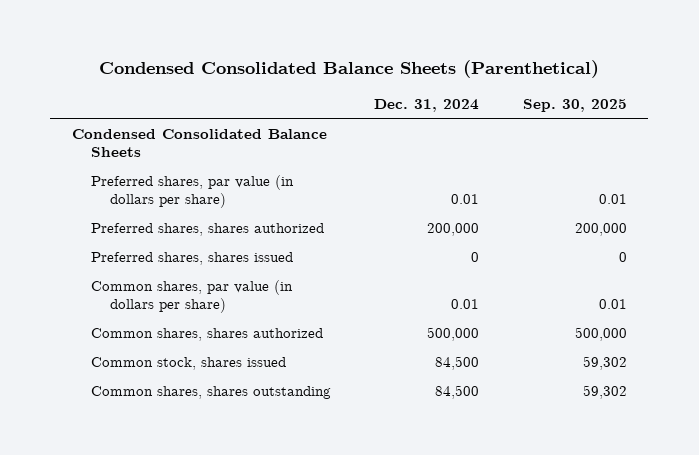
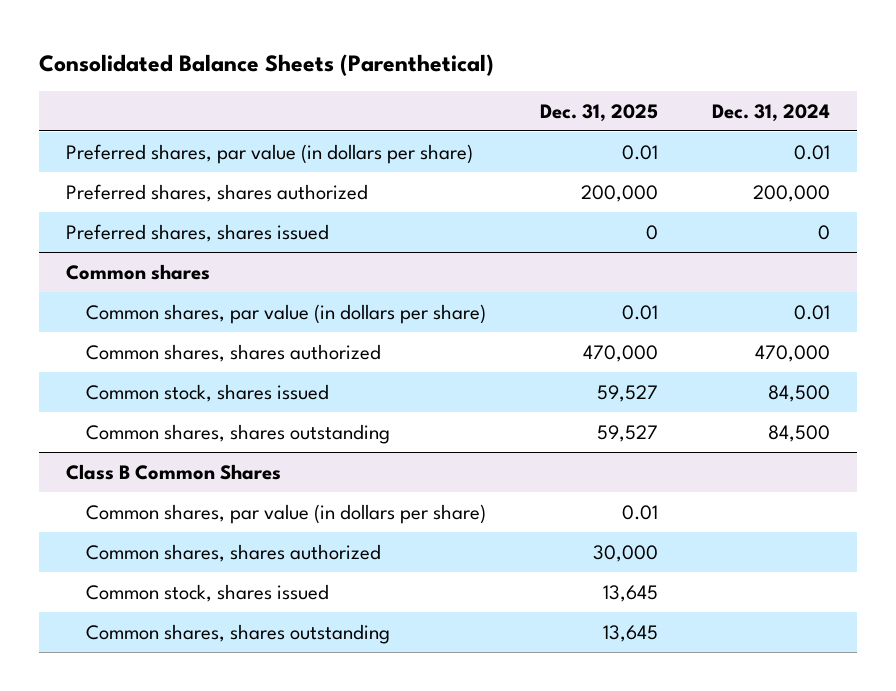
- Condensed Consolidated Balance Sheets (Parenthetical)
+ Consolidated Balance Sheets (Parenthetical)
- | Dec. 31, 2024 | Sep. 30, 2025
+ | Dec. 31, 2025 | Dec. 31, 2024
- Condensed Consolidated Balance Sheets
+ Common shares
- Common shares, shares authorized | 500,000 | 500,000
+ Common shares, shares authorized | 470,000 | 470,000
+ Class B Common Shares
+ Common shares, par value (in dollars per share) | 0.01 |
+ Common shares, shares authorized | 30,000 |
+ Common stock, shares issued | 13,645 |
+ Common shares, shares outstanding | 13,645 |

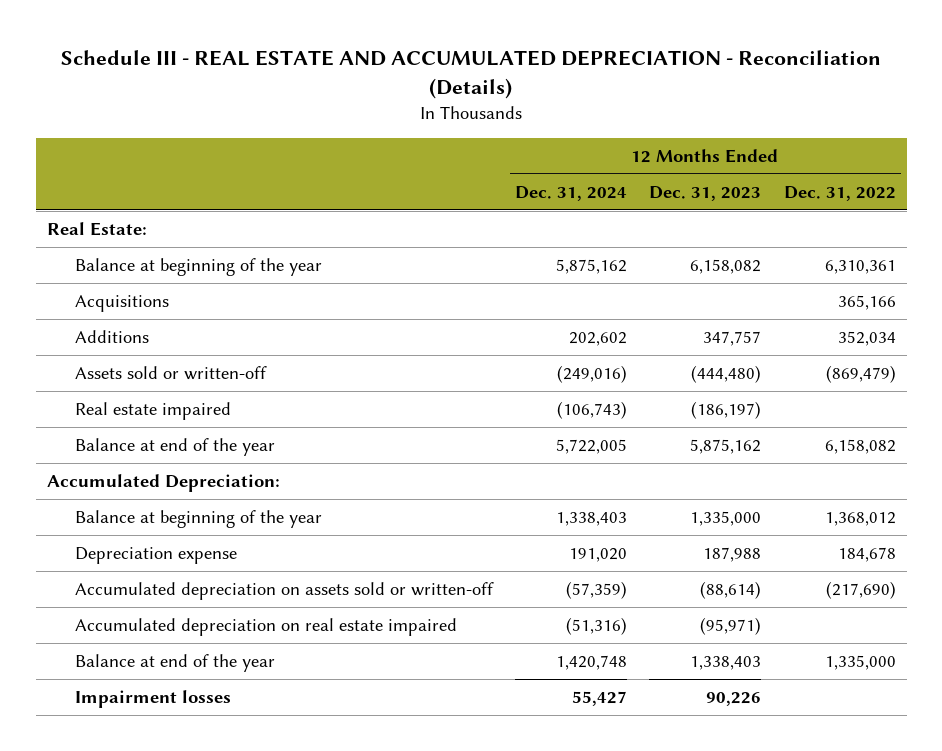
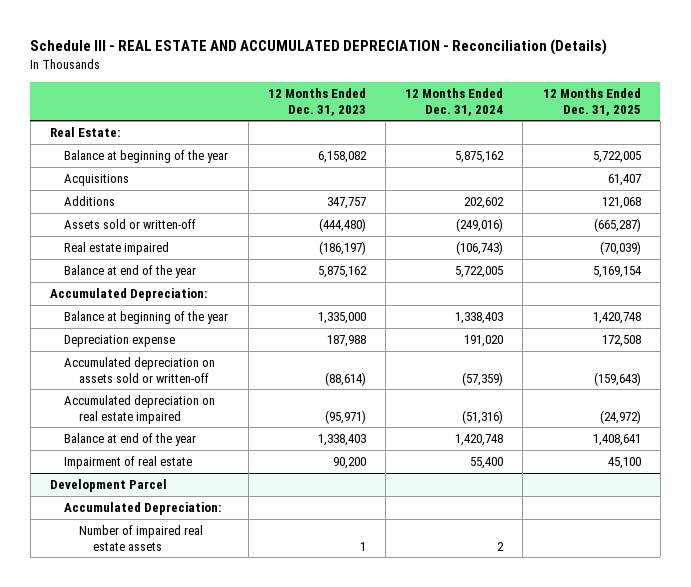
- | 12 Months Ended Dec. 31, 2024 | 12 Months Ended Dec. 31, 2023 | 12 Months Ended Dec. 31, 2022
+ | 12 Months Ended Dec. 31, 2023 | 12 Months Ended Dec. 31, 2024 | 12 Months Ended Dec. 31, 2025
- Impairment losses | 55,427 | 90,226 |
+ Impairment of real estate | 90,200 | 55,400 | 45,100
+ Development Parcel
+ Accumulated Depreciation:
+ Number of impaired real estate assets | 1 | 2 |

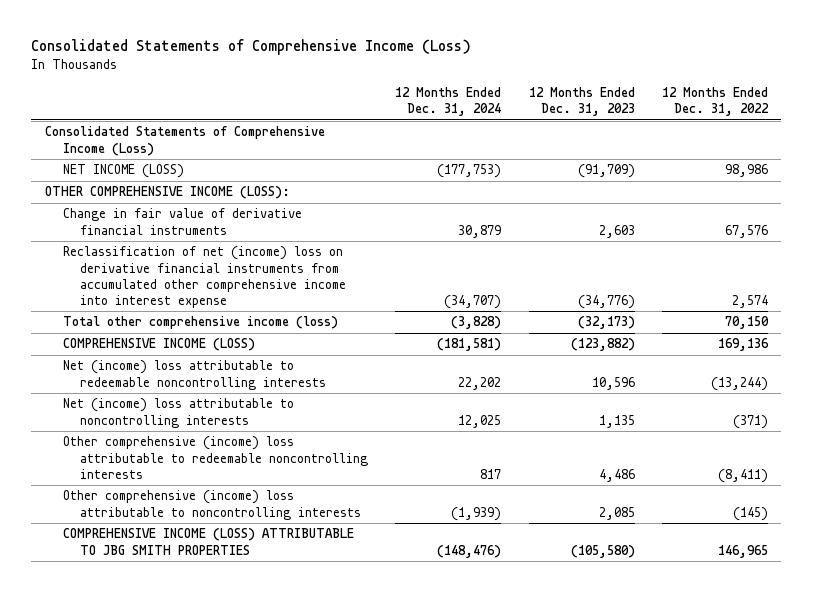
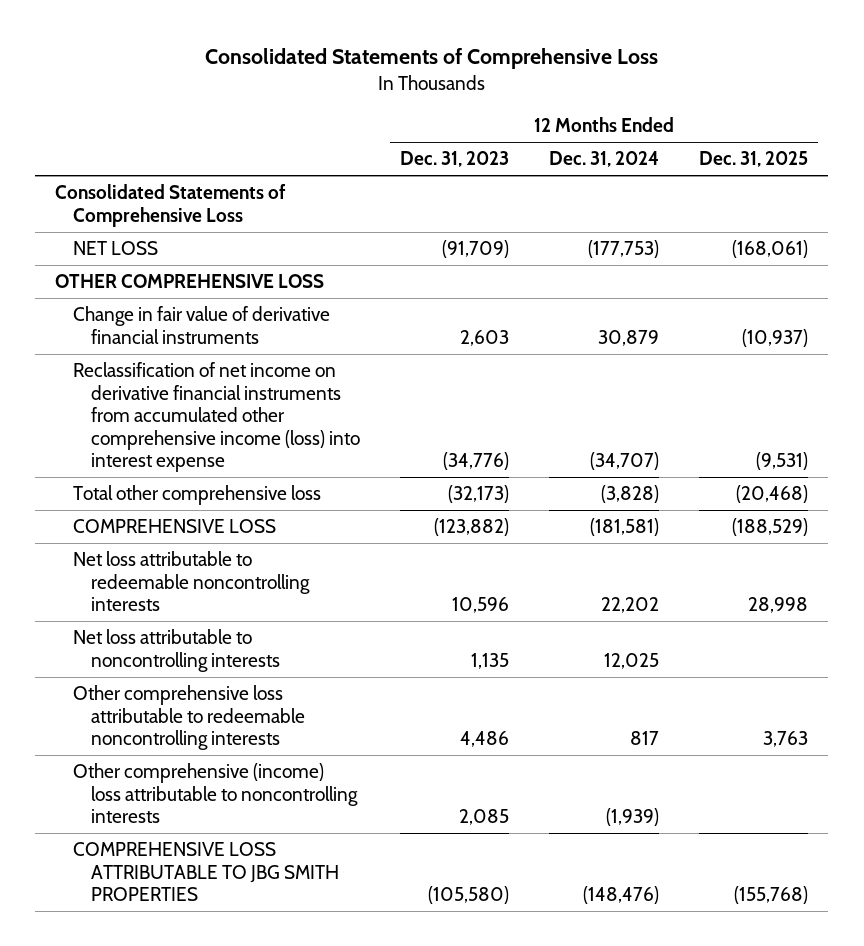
- Consolidated Statements of Comprehensive Income (Loss)
+ Consolidated Statements of Comprehensive Loss
- | 12 Months Ended Dec. 31, 2024 | 12 Months Ended Dec. 31, 2023 | 12 Months Ended Dec. 31, 2022
+ | 12 Months Ended Dec. 31, 2023 | 12 Months Ended Dec. 31, 2024 | 12 Months Ended Dec. 31, 2025
- Consolidated Statements of Comprehensive Income (Loss)
- NET INCOME (LOSS) | (177,753) | (91,709) | 98,986
- OTHER COMPREHENSIVE INCOME (LOSS):
+ Consolidated Statements of Comprehensive Loss
+ NET LOSS | (91,709) | (177,753) | (168,061)
+ OTHER COMPREHENSIVE LOSS
- Reclassification of net (income) loss on derivative financial instruments from accumulated other comprehensive income into interest expense | (34,707) | (34,776) | 2,574
- Total other comprehensive income (loss) | (3,828) | (32,173) | 70,150
- COMPREHENSIVE INCOME (LOSS) | (181,581) | (123,882) | 169,136
- Net (income) loss attributable to redeemable noncontrolling interests | 22,202 | 10,596 | (13,244)
- Net (income) loss attributable to noncontrolling interests | 12,025 | 1,135 | (371)
- Other comprehensive (income) loss attributable to redeemable noncontrolling interests | 817 | 4,486 | (8,411)
+ Reclassification of net income on derivative financial instruments from accumulated other comprehensive income (loss) into interest expense | (34,776) | (34,707) | (9,531)
+ Total other comprehensive loss | (32,173) | (3,828) | (20,468)
+ COMPREHENSIVE LOSS | (123,882) | (181,581) | (188,529)
+ Net loss attributable to redeemable noncontrolling interests | 10,596 | 22,202 | 28,998
+ Net loss attributable to noncontrolling interests | 1,135 | 12,025 |
+ Other comprehensive loss attributable to redeemable noncontrolling interests | 4,486 | 817 | 3,763
- COMPREHENSIVE INCOME (LOSS) ATTRIBUTABLE TO JBG SMITH PROPERTIES | (148,476) | (105,580) | 146,965
+ COMPREHENSIVE LOSS ATTRIBUTABLE TO JBG SMITH PROPERTIES | (105,580) | (148,476) | (155,768)

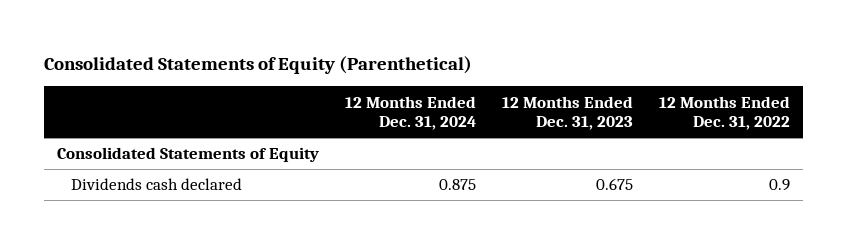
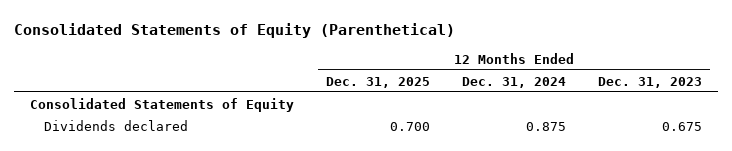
- | 12 Months Ended Dec. 31, 2024 | 12 Months Ended Dec. 31, 2023 | 12 Months Ended Dec. 31, 2022
+ | 12 Months Ended Dec. 31, 2025 | 12 Months Ended Dec. 31, 2024 | 12 Months Ended Dec. 31, 2023
- Dividends cash declared | 0.875 | 0.675 | 0.9
+ Dividends declared | 0.700 | 0.875 | 0.675

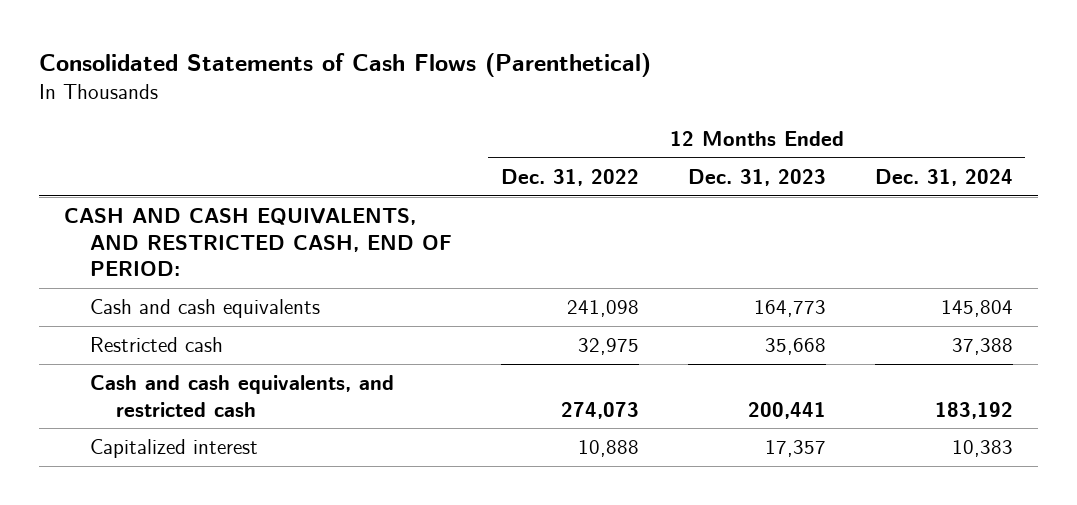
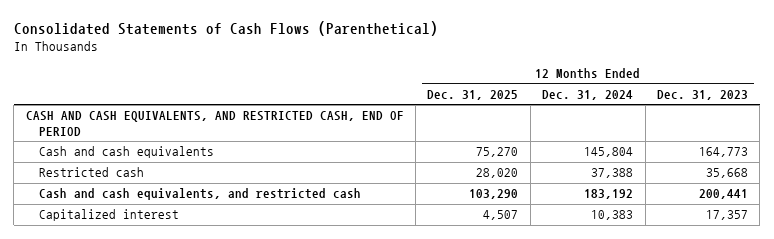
- | 12 Months Ended Dec. 31, 2022 | 12 Months Ended Dec. 31, 2023 | 12 Months Ended Dec. 31, 2024
+ | 12 Months Ended Dec. 31, 2025 | 12 Months Ended Dec. 31, 2024 | 12 Months Ended Dec. 31, 2023
- CASH AND CASH EQUIVALENTS, AND RESTRICTED CASH, END OF PERIOD:
+ CASH AND CASH EQUIVALENTS, AND RESTRICTED CASH, END OF PERIOD

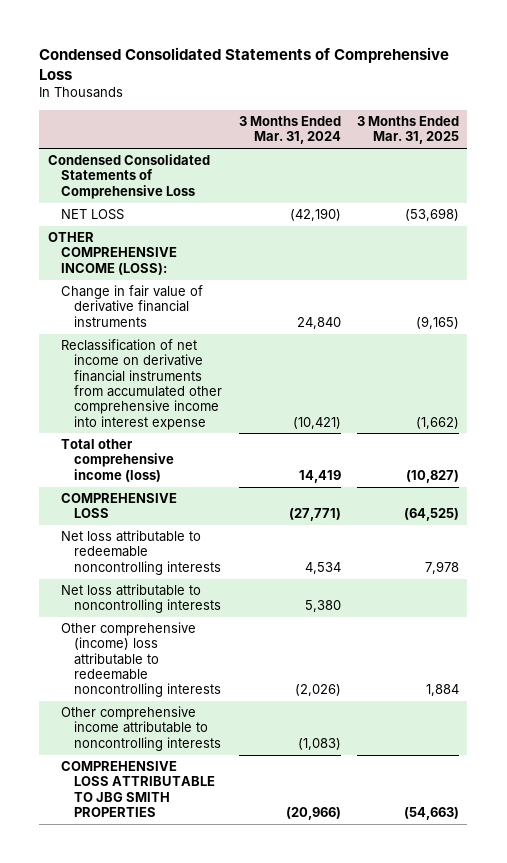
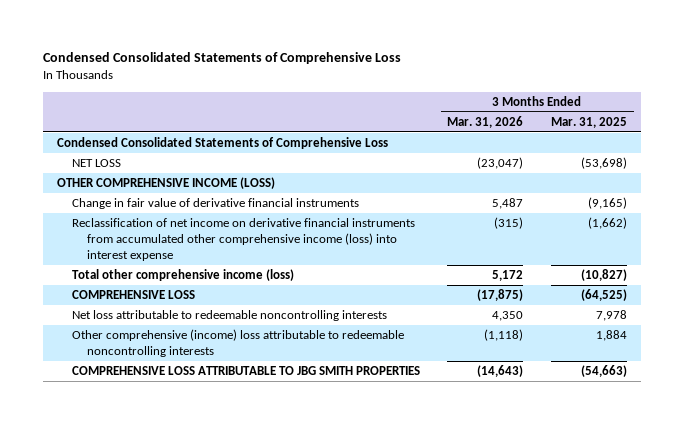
- | 3 Months Ended Mar. 31, 2024 | 3 Months Ended Mar. 31, 2025
+ | 3 Months Ended Mar. 31, 2026 | 3 Months Ended Mar. 31, 2025
- OTHER COMPREHENSIVE INCOME (LOSS):
+ OTHER COMPREHENSIVE INCOME (LOSS)
- Reclassification of net income on derivative financial instruments from accumulated other comprehensive income into interest expense | (10,421) | (1,662)
+ Reclassification of net income on derivative financial instruments from accumulated other comprehensive income (loss) into interest expense | (315) | (1,662)
- Net loss attributable to noncontrolling interests | 5,380 |
- Other comprehensive income attributable to noncontrolling interests | (1,083) |

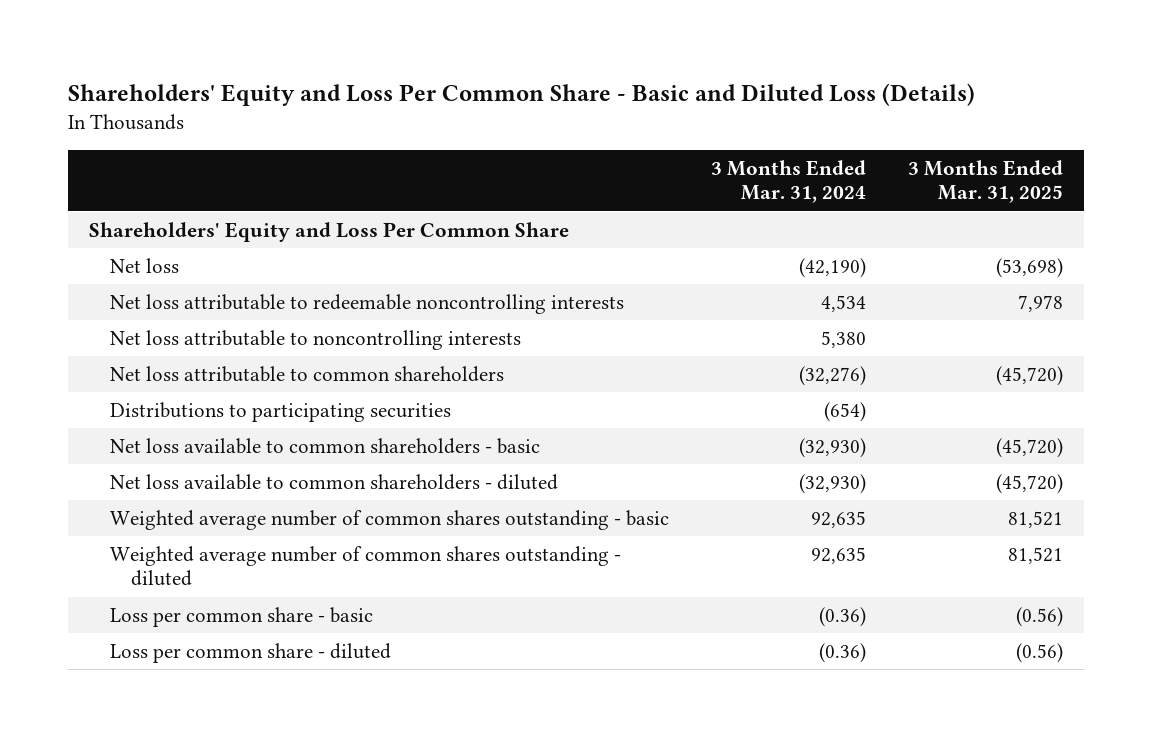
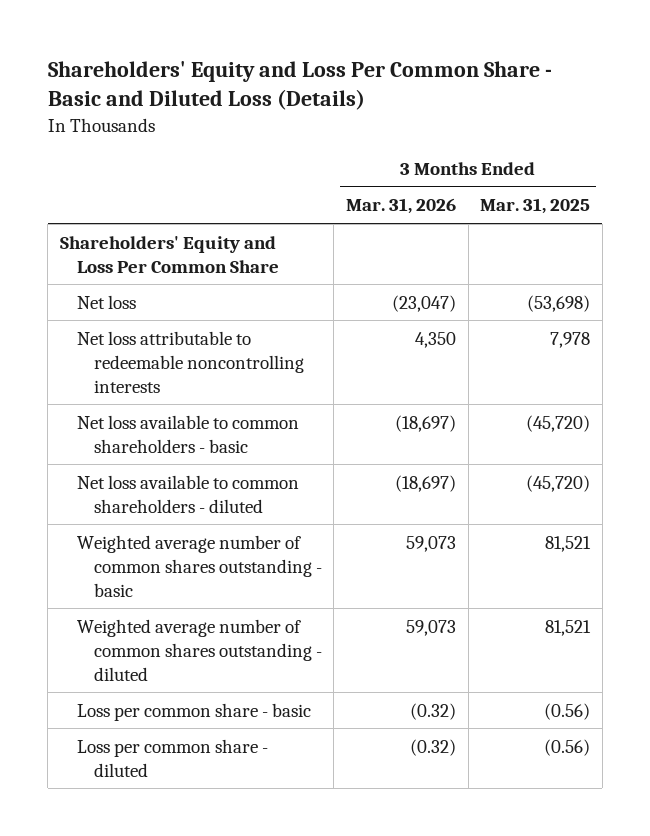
- | 3 Months Ended Mar. 31, 2024 | 3 Months Ended Mar. 31, 2025
+ | 3 Months Ended Mar. 31, 2026 | 3 Months Ended Mar. 31, 2025
- Net loss attributable to noncontrolling interests | 5,380 |
- Net loss attributable to common shareholders | (32,276) | (45,720)
- Distributions to participating securities | (654) |

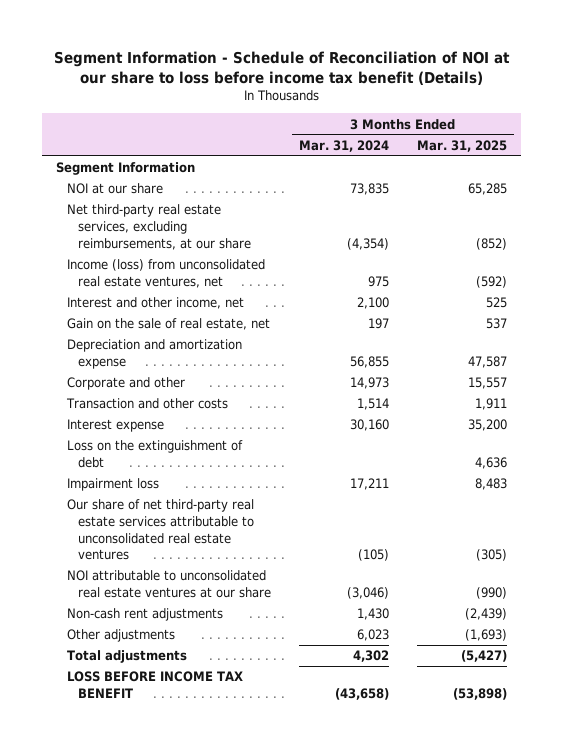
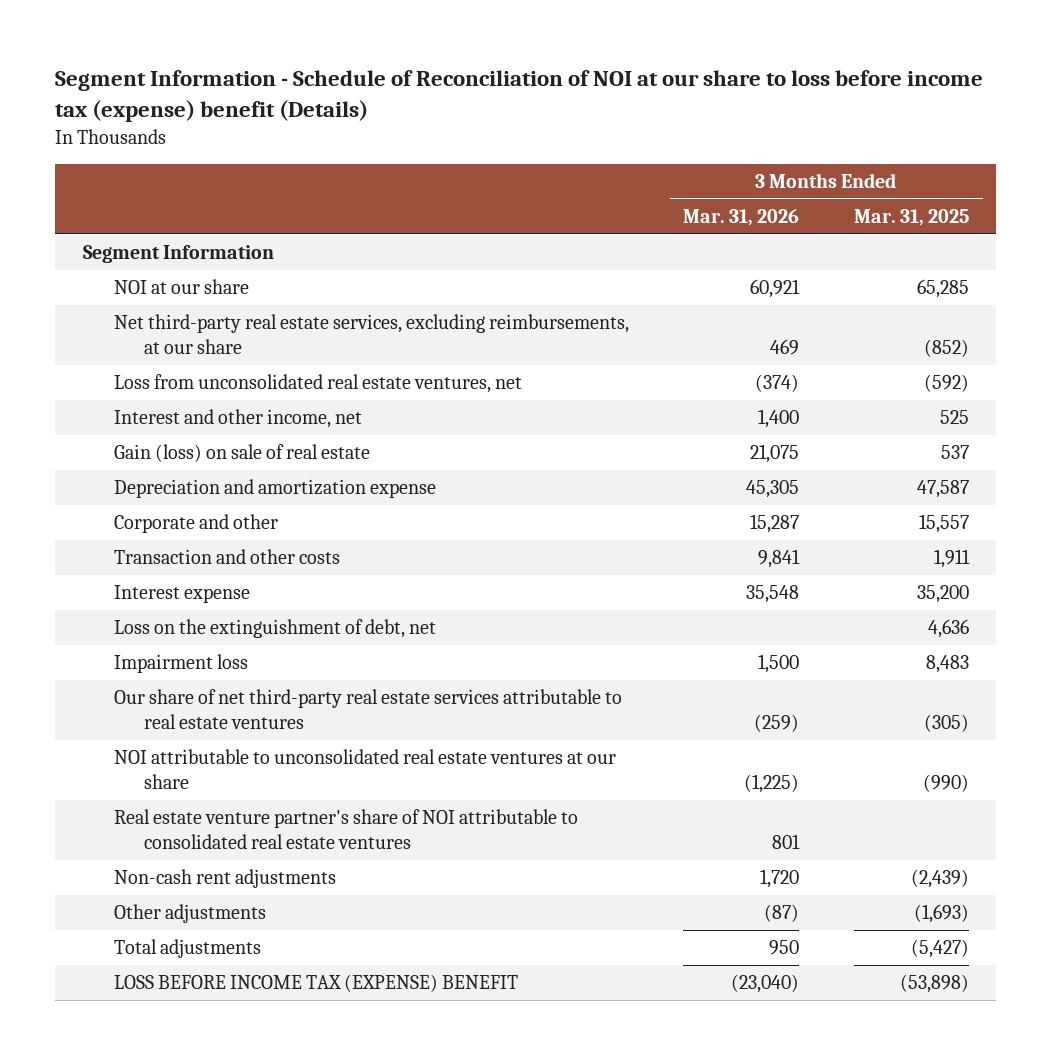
- Segment Information - Schedule of Reconciliation of NOI at our share to loss before income tax benefit (Details)
+ Segment Information - Schedule of Reconciliation of NOI at our share to loss before income tax (expense) benefit (Details)
- | 3 Months Ended Mar. 31, 2024 | 3 Months Ended Mar. 31, 2025
+ | 3 Months Ended Mar. 31, 2026 | 3 Months Ended Mar. 31, 2025
- Income (loss) from unconsolidated real estate ventures, net | 975 | (592)
+ Loss from unconsolidated real estate ventures, net | (374) | (592)
- Gain on the sale of real estate, net | 197 | 537
+ Gain (loss) on sale of real estate | 21,075 | 537
- Loss on the extinguishment of debt | | 4,636
+ Loss on the extinguishment of debt, net | | 4,636
- Our share of net third-party real estate services attributable to unconsolidated real estate ventures | (105) | (305)
+ Our share of net third-party real estate services attributable to real estate ventures | (259) | (305)
+ Real estate venture partner's share of NOI attributable to consolidated real estate ventures | 801 |
- LOSS BEFORE INCOME TAX BENEFIT | (43,658) | (53,898)
+ LOSS BEFORE INCOME TAX (EXPENSE) BENEFIT | (23,040) | (53,898)

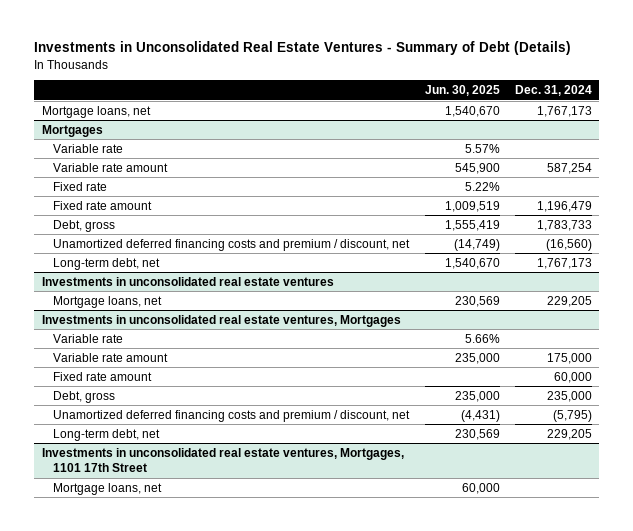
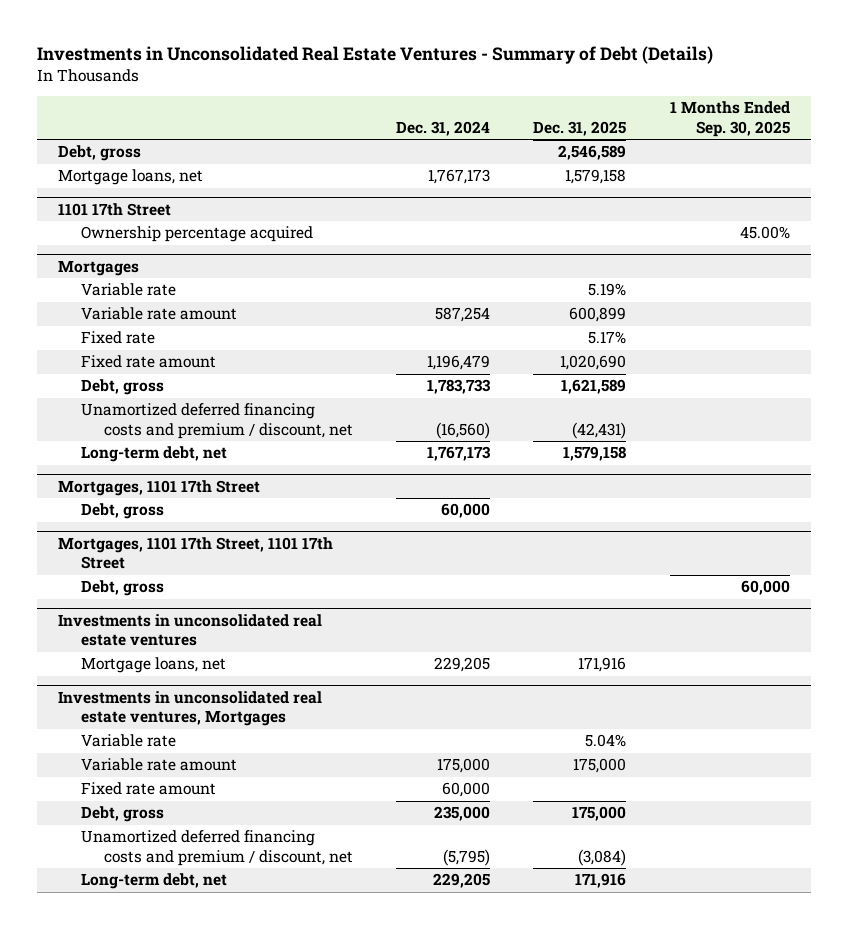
- | Jun. 30, 2025 | Dec. 31, 2024
+ | Dec. 31, 2024 | Dec. 31, 2025 | 1 Months Ended Sep. 30, 2025
+ Debt, gross | | 2,546,589 |
+ 1101 17th Street
+ Ownership percentage acquired | | | 45.00%
+ Mortgages, 1101 17th Street
+ Debt, gross | 60,000 | |
+ Mortgages, 1101 17th Street, 1101 17th Street
+ Debt, gross | | | 60,000
- Investments in unconsolidated real estate ventures, Mortgages, 1101 17th Street
- Mortgage loans, net | 60,000 |

